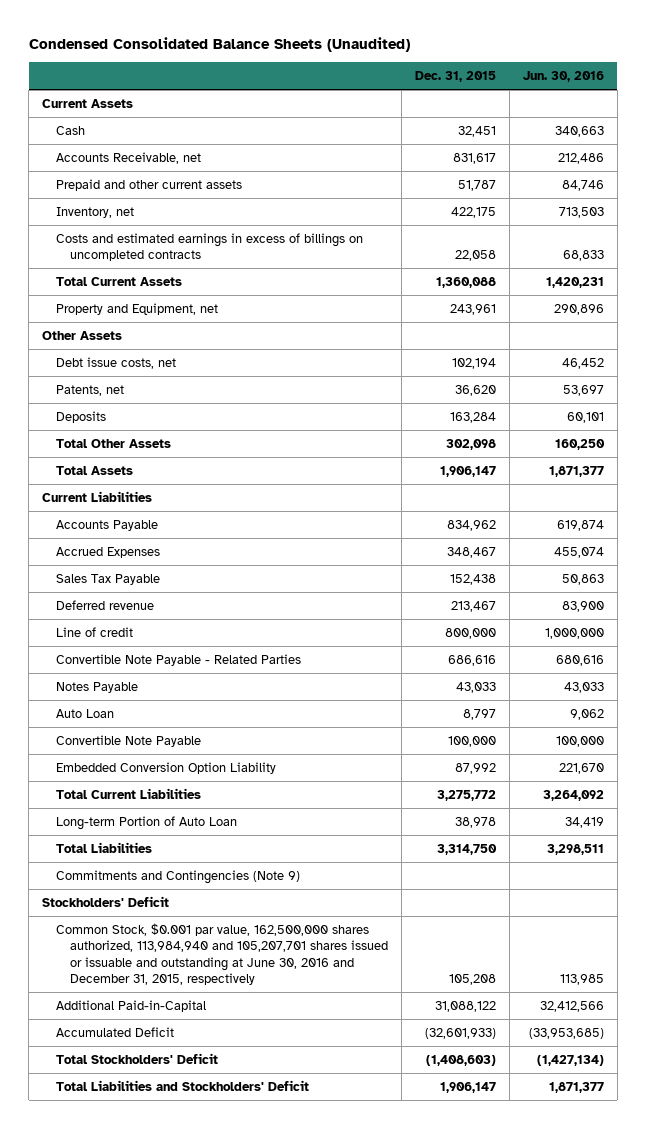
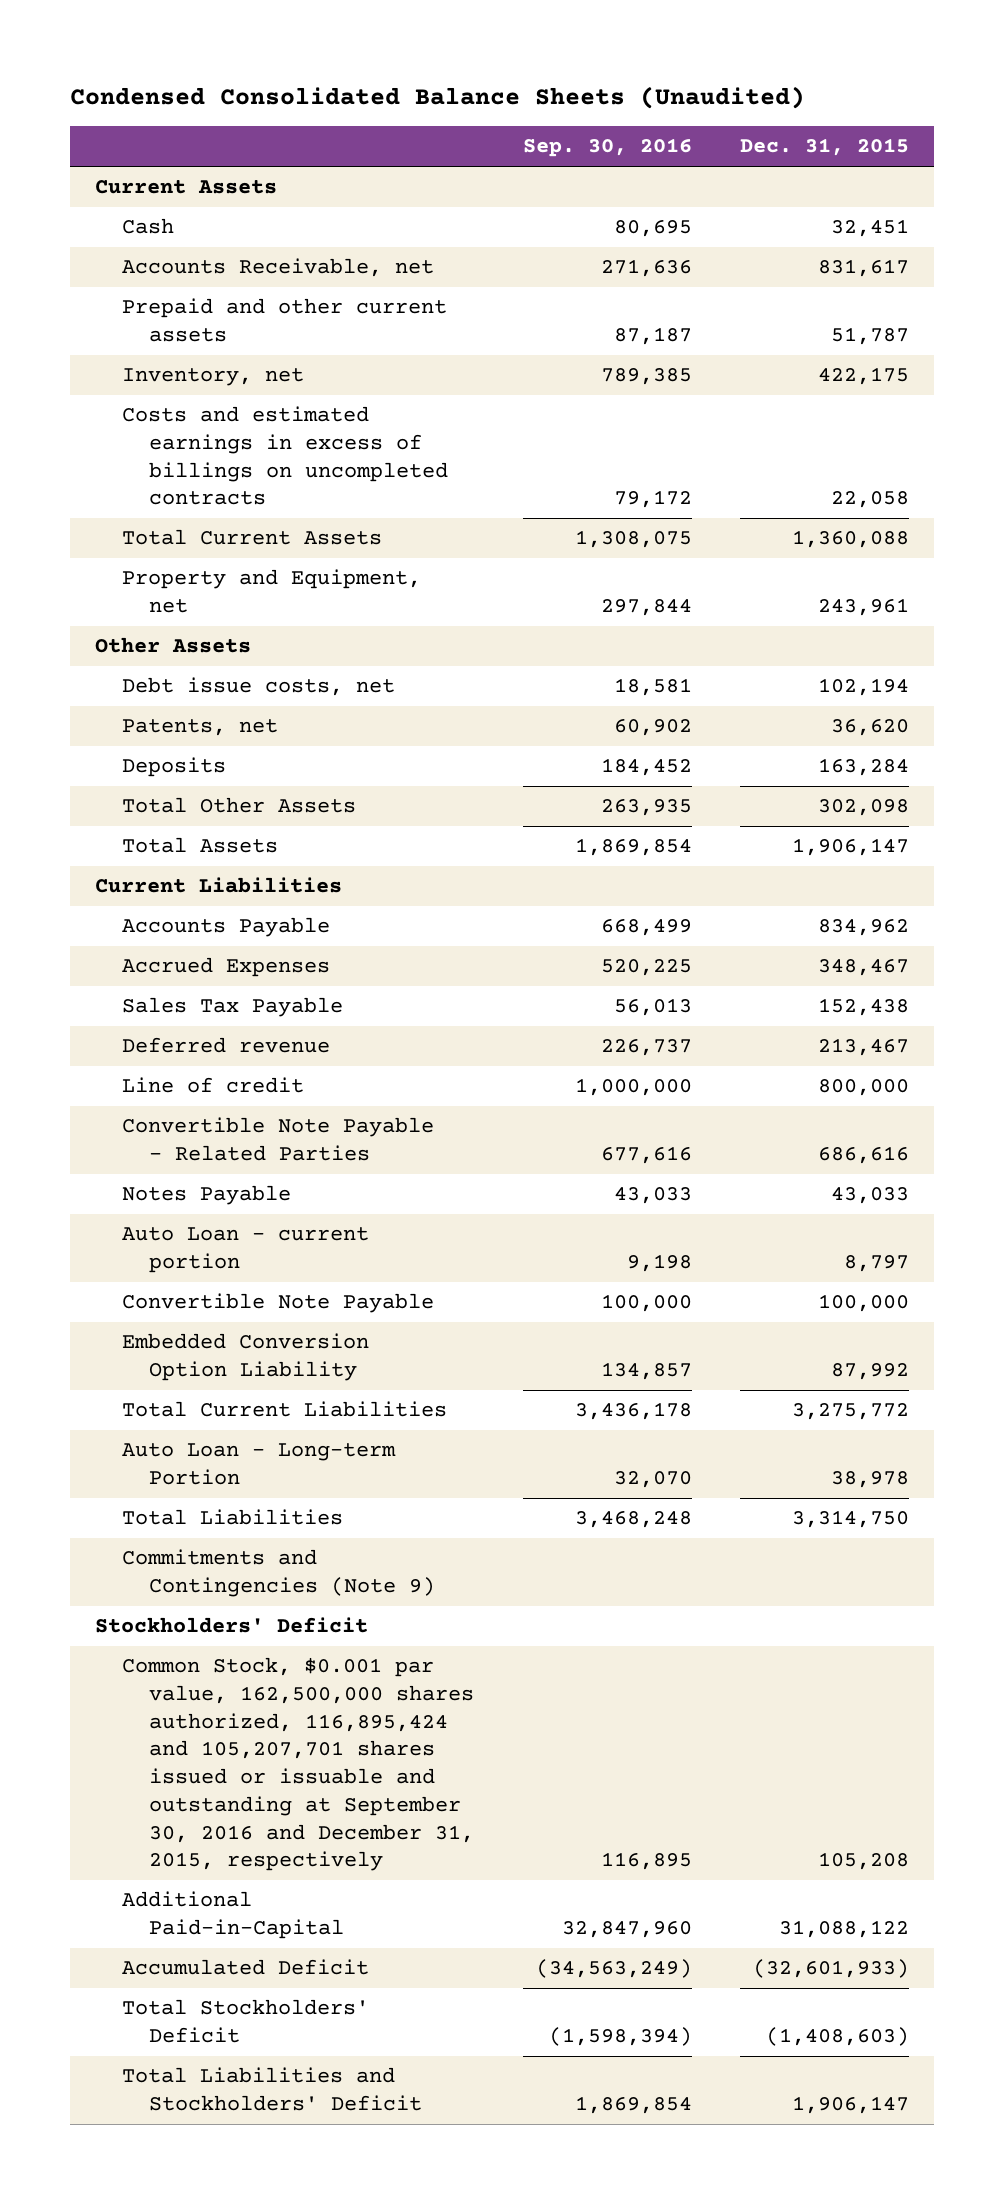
- | Dec. 31, 2015 | Jun. 30, 2016
+ | Sep. 30, 2016 | Dec. 31, 2015
- Auto Loan | 8,797 | 9,062
+ Auto Loan - current portion | 9,198 | 8,797
- Long-term Portion of Auto Loan | 38,978 | 34,419
+ Auto Loan - Long-term Portion | 32,070 | 38,978
- Common Stock, $0.001 par value, 162,500,000 shares authorized, 113,984,940 and 105,207,701 shares issued or issuable and outstanding at June 30, 2016 and December 31, 2015, respectively | 105,208 | 113,985
+ Common Stock, $0.001 par value, 162,500,000 shares authorized, 116,895,424 and 105,207,701 shares issued or issuable and outstanding at September 30, 2016 and December 31, 2015, respectively | 116,895 | 105,208

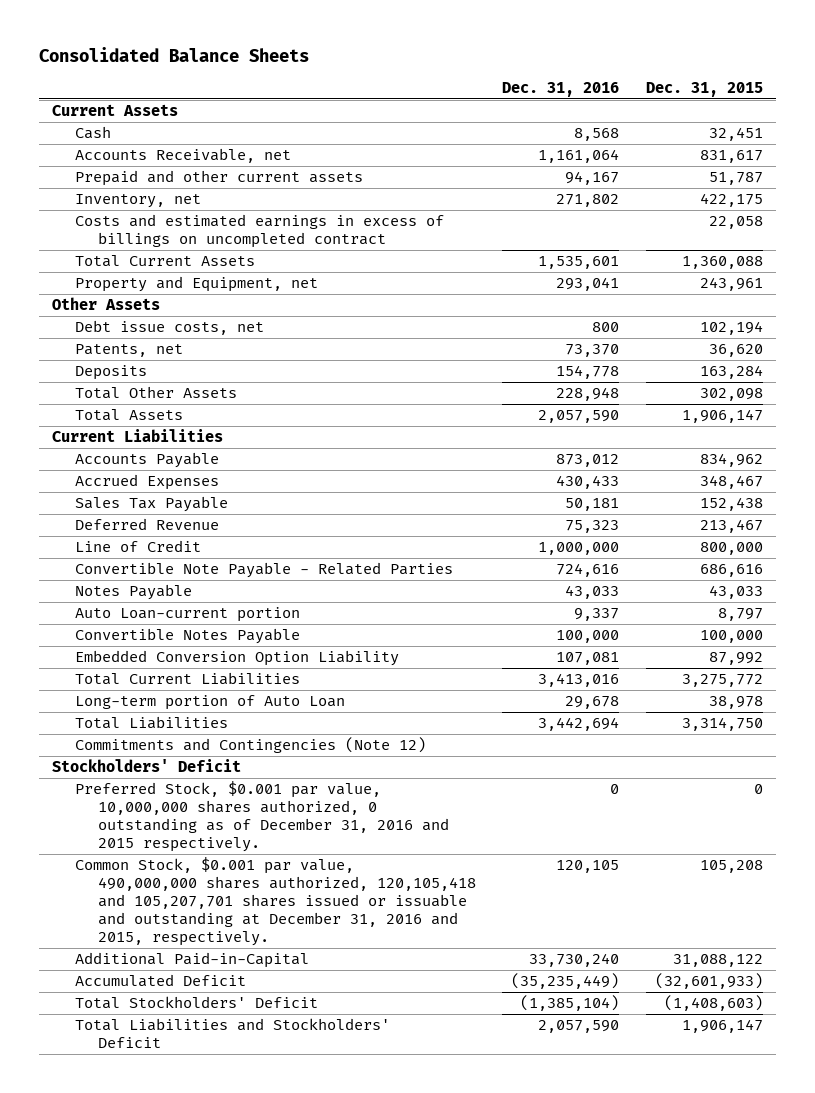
- Condensed Consolidated Balance Sheets (Unaudited)
+ Consolidated Balance Sheets
- | Sep. 30, 2016 | Dec. 31, 2015
+ | Dec. 31, 2016 | Dec. 31, 2015
- Costs and estimated earnings in excess of billings on uncompleted contracts | 79,172 | 22,058
+ Costs and estimated earnings in excess of billings on uncompleted contract | | 22,058
- Deferred revenue | 226,737 | 213,467
- Line of credit | 1,000,000 | 800,000
+ Deferred Revenue | 75,323 | 213,467
+ Line of Credit | 1,000,000 | 800,000
- Auto Loan - current portion | 9,198 | 8,797
- Convertible Note Payable | 100,000 | 100,000
+ Auto Loan-current portion | 9,337 | 8,797
+ Convertible Notes Payable | 100,000 | 100,000
- Auto Loan - Long-term Portion | 32,070 | 38,978
+ Long-term portion of Auto Loan | 29,678 | 38,978
- Commitments and Contingencies (Note 9)
+ Commitments and Contingencies (Note 12)
- Common Stock, $0.001 par value, 162,500,000 shares authorized, 116,895,424 and 105,207,701 shares issued or issuable and outstanding at September 30, 2016 and December 31, 2015, respectively | 116,895 | 105,208
+ Preferred Stock, $0.001 par value, 10,000,000 shares authorized, 0 outstanding as of December 31, 2016 and 2015 respectively. | 0 | 0
+ Common Stock, $0.001 par value, 490,000,000 shares authorized, 120,105,418 and 105,207,701 shares issued or issuable and outstanding at December 31, 2016 and 2015, respectively. | 120,105 | 105,208

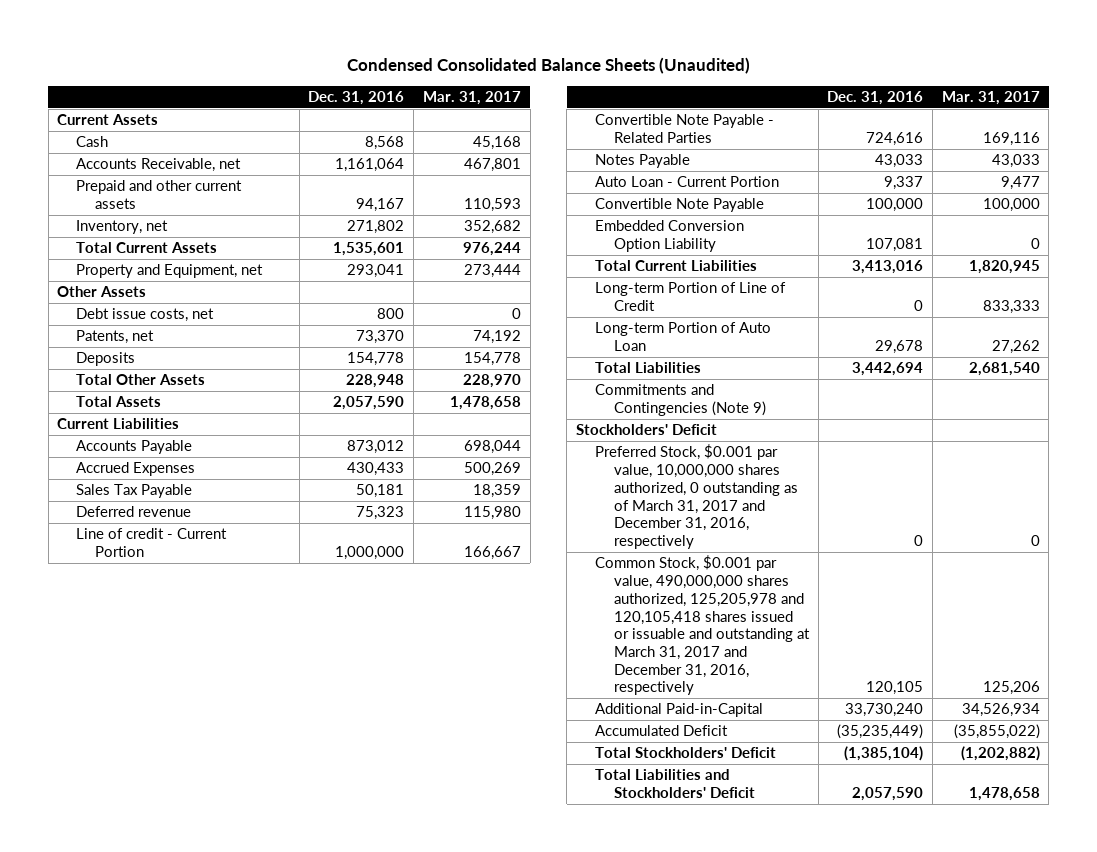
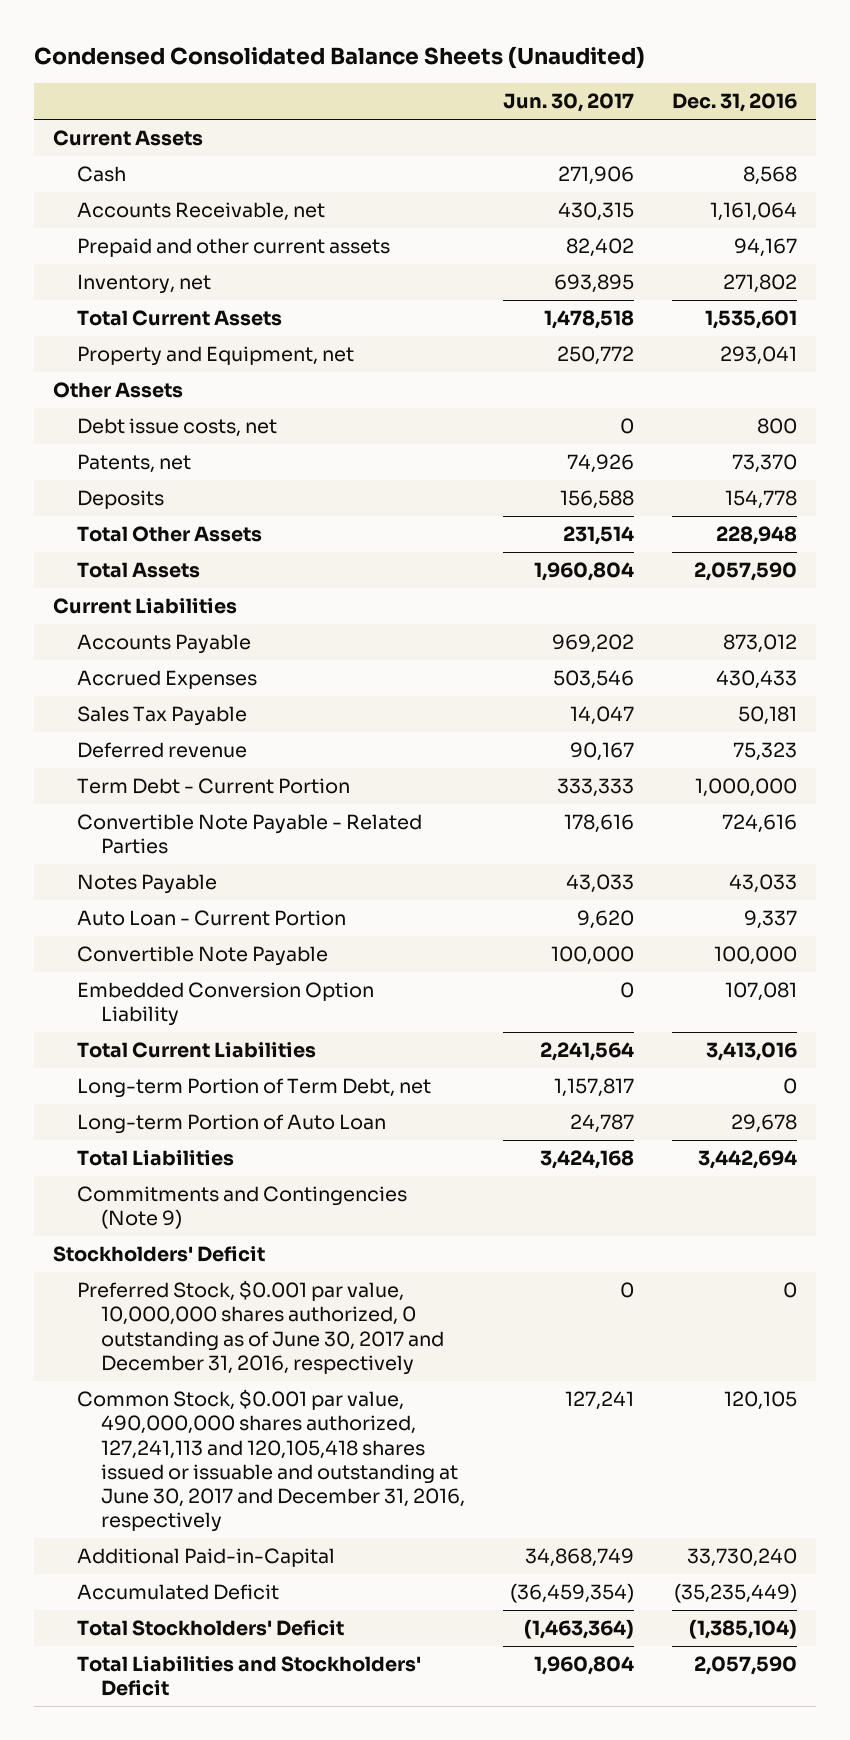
- | Dec. 31, 2016 | Mar. 31, 2017
+ | Jun. 30, 2017 | Dec. 31, 2016
- Line of credit - Current Portion | 1,000,000 | 166,667
+ Term Debt - Current Portion | 333,333 | 1,000,000
- Long-term Portion of Line of Credit | 0 | 833,333
+ Long-term Portion of Term Debt, net | 1,157,817 | 0
- Preferred Stock, $0.001 par value, 10,000,000 shares authorized, 0 outstanding as of March 31, 2017 and December 31, 2016, respectively | 0 | 0
- Common Stock, $0.001 par value, 490,000,000 shares authorized, 125,205,978 and 120,105,418 shares issued or issuable and outstanding at March 31, 2017 and December 31, 2016, respectively | 120,105 | 125,206
+ Preferred Stock, $0.001 par value, 10,000,000 shares authorized, 0 outstanding as of June 30, 2017 and December 31, 2016, respectively | 0 | 0
+ Common Stock, $0.001 par value, 490,000,000 shares authorized, 127,241,113 and 120,105,418 shares issued or issuable and outstanding at June 30, 2017 and December 31, 2016, respectively | 127,241 | 120,105

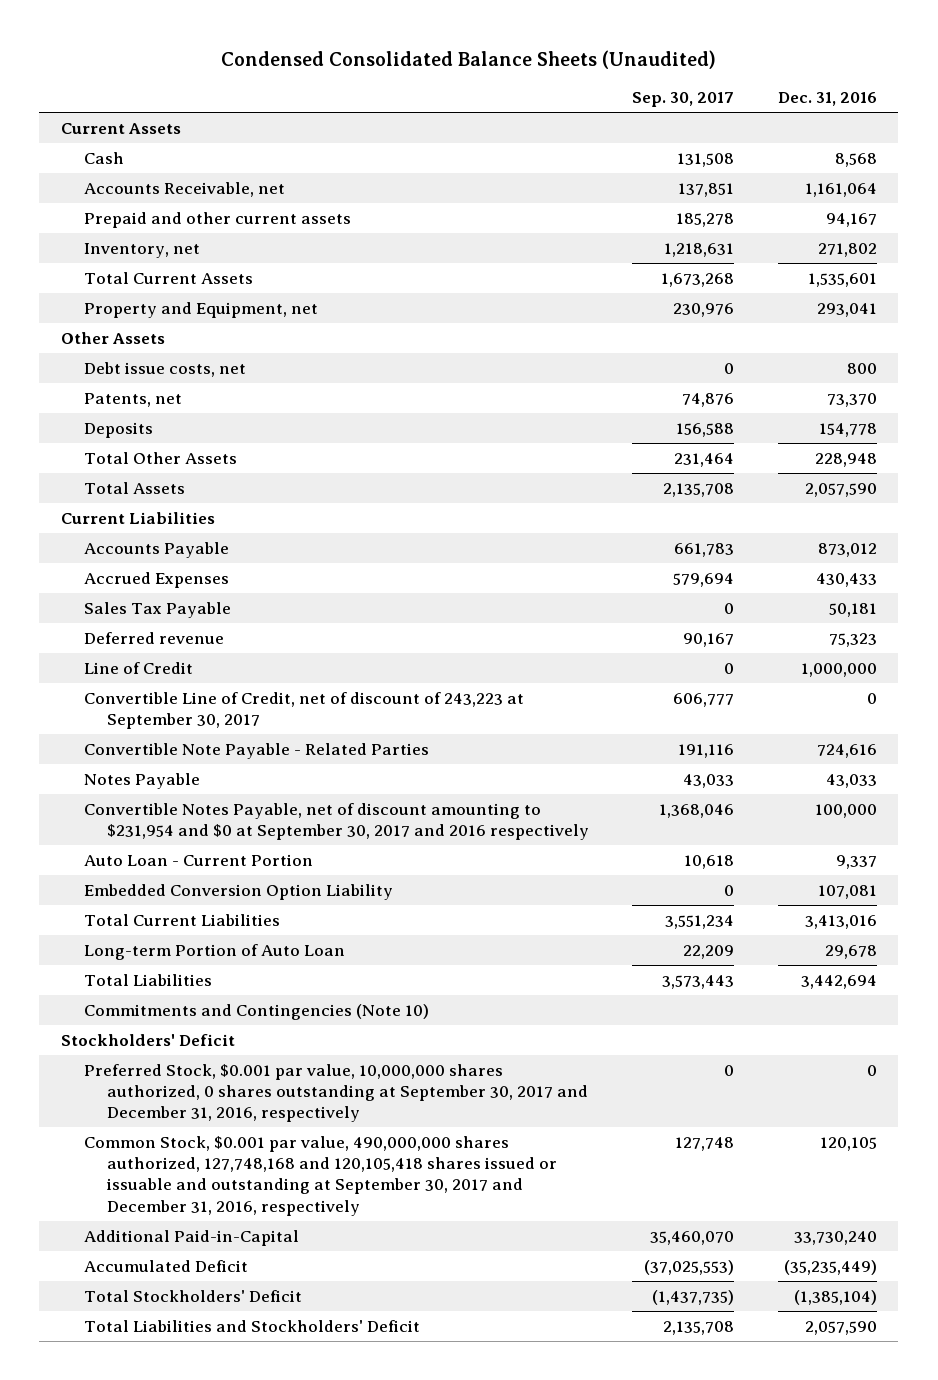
- | Jun. 30, 2017 | Dec. 31, 2016
+ | Sep. 30, 2017 | Dec. 31, 2016
- Term Debt - Current Portion | 333,333 | 1,000,000
+ Line of Credit | 0 | 1,000,000
+ Convertible Line of Credit, net of discount of 243,223 at September 30, 2017 | 606,777 | 0
+ Convertible Notes Payable, net of discount amounting to $231,954 and $0 at September 30, 2017 and 2016 respectively | 1,368,046 | 100,000
- Convertible Note Payable | 100,000 | 100,000
- Long-term Portion of Term Debt, net | 1,157,817 | 0
- Commitments and Contingencies (Note 9)
+ Commitments and Contingencies (Note 10)
- Preferred Stock, $0.001 par value, 10,000,000 shares authorized, 0 outstanding as of June 30, 2017 and December 31, 2016, respectively | 0 | 0
- Common Stock, $0.001 par value, 490,000,000 shares authorized, 127,241,113 and 120,105,418 shares issued or issuable and outstanding at June 30, 2017 and December 31, 2016, respectively | 127,241 | 120,105
+ Preferred Stock, $0.001 par value, 10,000,000 shares authorized, 0 shares outstanding at September 30, 2017 and December 31, 2016, respectively | 0 | 0
+ Common Stock, $0.001 par value, 490,000,000 shares authorized, 127,748,168 and 120,105,418 shares issued or issuable and outstanding at September 30, 2017 and December 31, 2016, respectively | 127,748 | 120,105

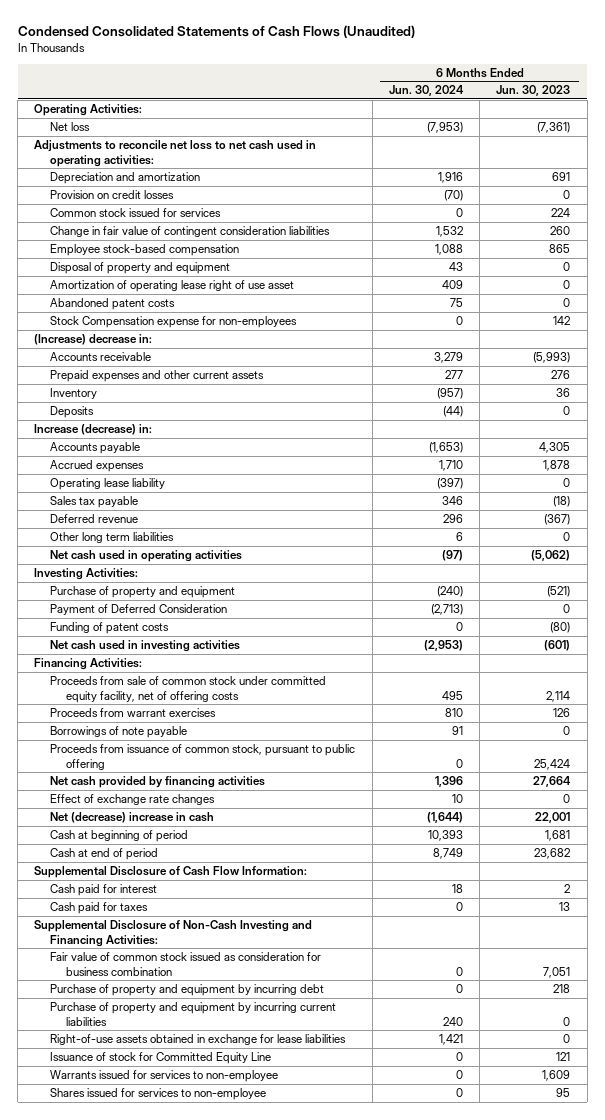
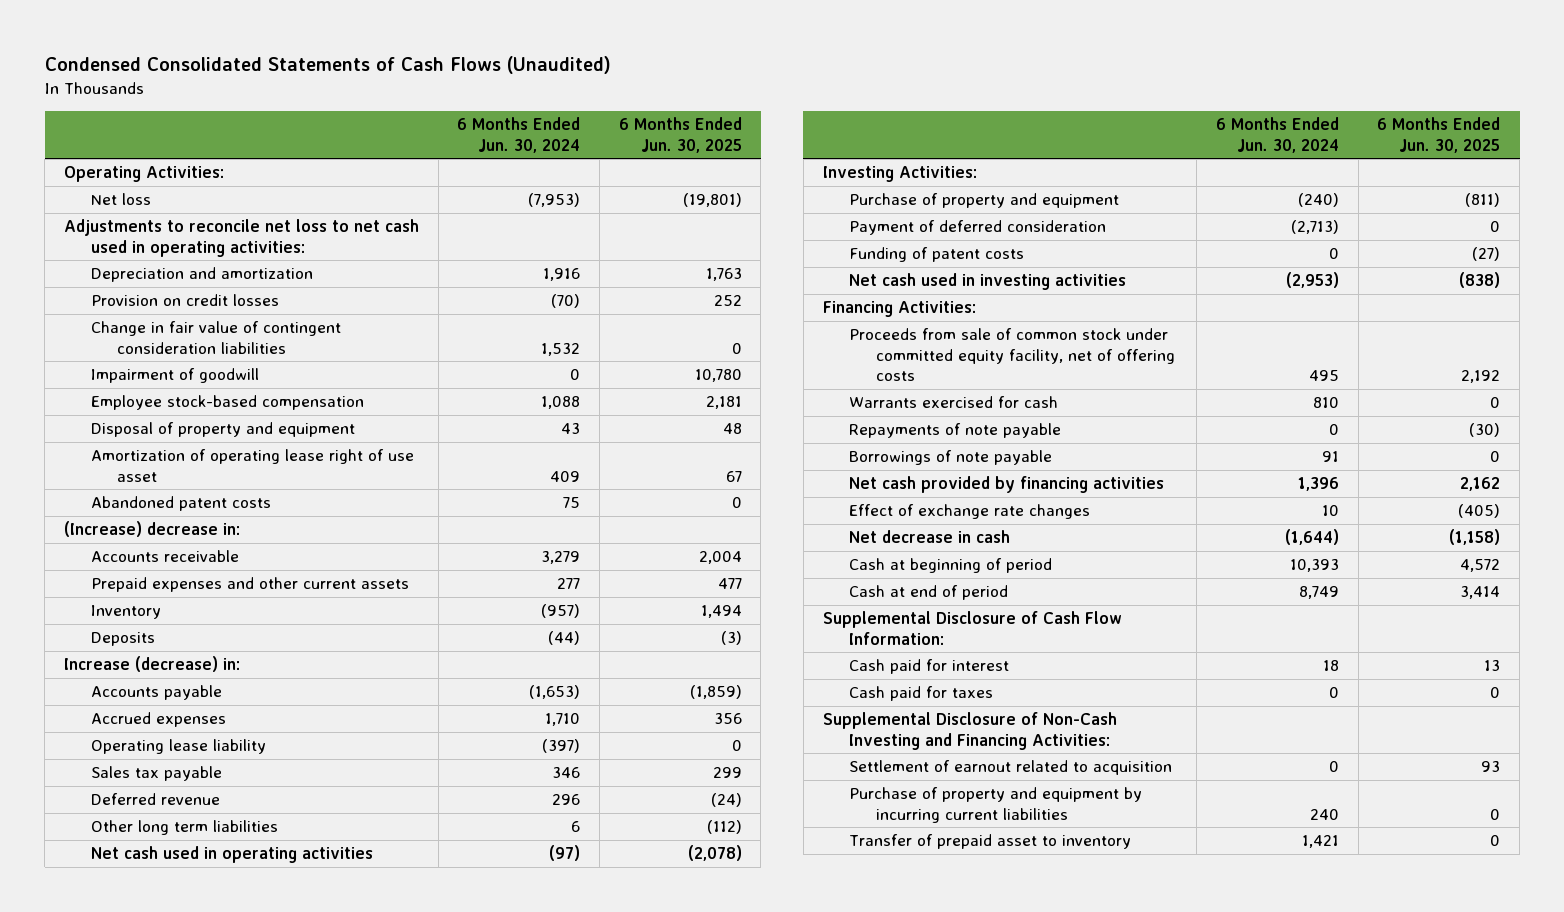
- | 6 Months Ended Jun. 30, 2024 | 6 Months Ended Jun. 30, 2023
+ | 6 Months Ended Jun. 30, 2024 | 6 Months Ended Jun. 30, 2025
- Common stock issued for services | 0 | 224
+ Impairment of goodwill | 0 | 10,780
- Stock Compensation expense for non-employees | 0 | 142
- Payment of Deferred Consideration | (2,713) | 0
+ Payment of deferred consideration | (2,713) | 0
- Proceeds from warrant exercises | 810 | 126
+ Warrants exercised for cash | 810 | 0
+ Repayments of note payable | 0 | (30)
- Proceeds from issuance of common stock, pursuant to public offering | 0 | 25,424
- Net (decrease) increase in cash | (1,644) | 22,001
+ Net decrease in cash | (1,644) | (1,158)
- Fair value of common stock issued as consideration for business combination | 0 | 7,051
- Purchase of property and equipment by incurring debt | 0 | 218
+ Settlement of earnout related to acquisition | 0 | 93
- Right-of-use assets obtained in exchange for lease liabilities | 1,421 | 0
- Issuance of stock for Committed Equity Line | 0 | 121
- Warrants issued for services to non-employee | 0 | 1,609
- Shares issued for services to non-employee | 0 | 95
+ Transfer of prepaid asset to inventory | 1,421 | 0

